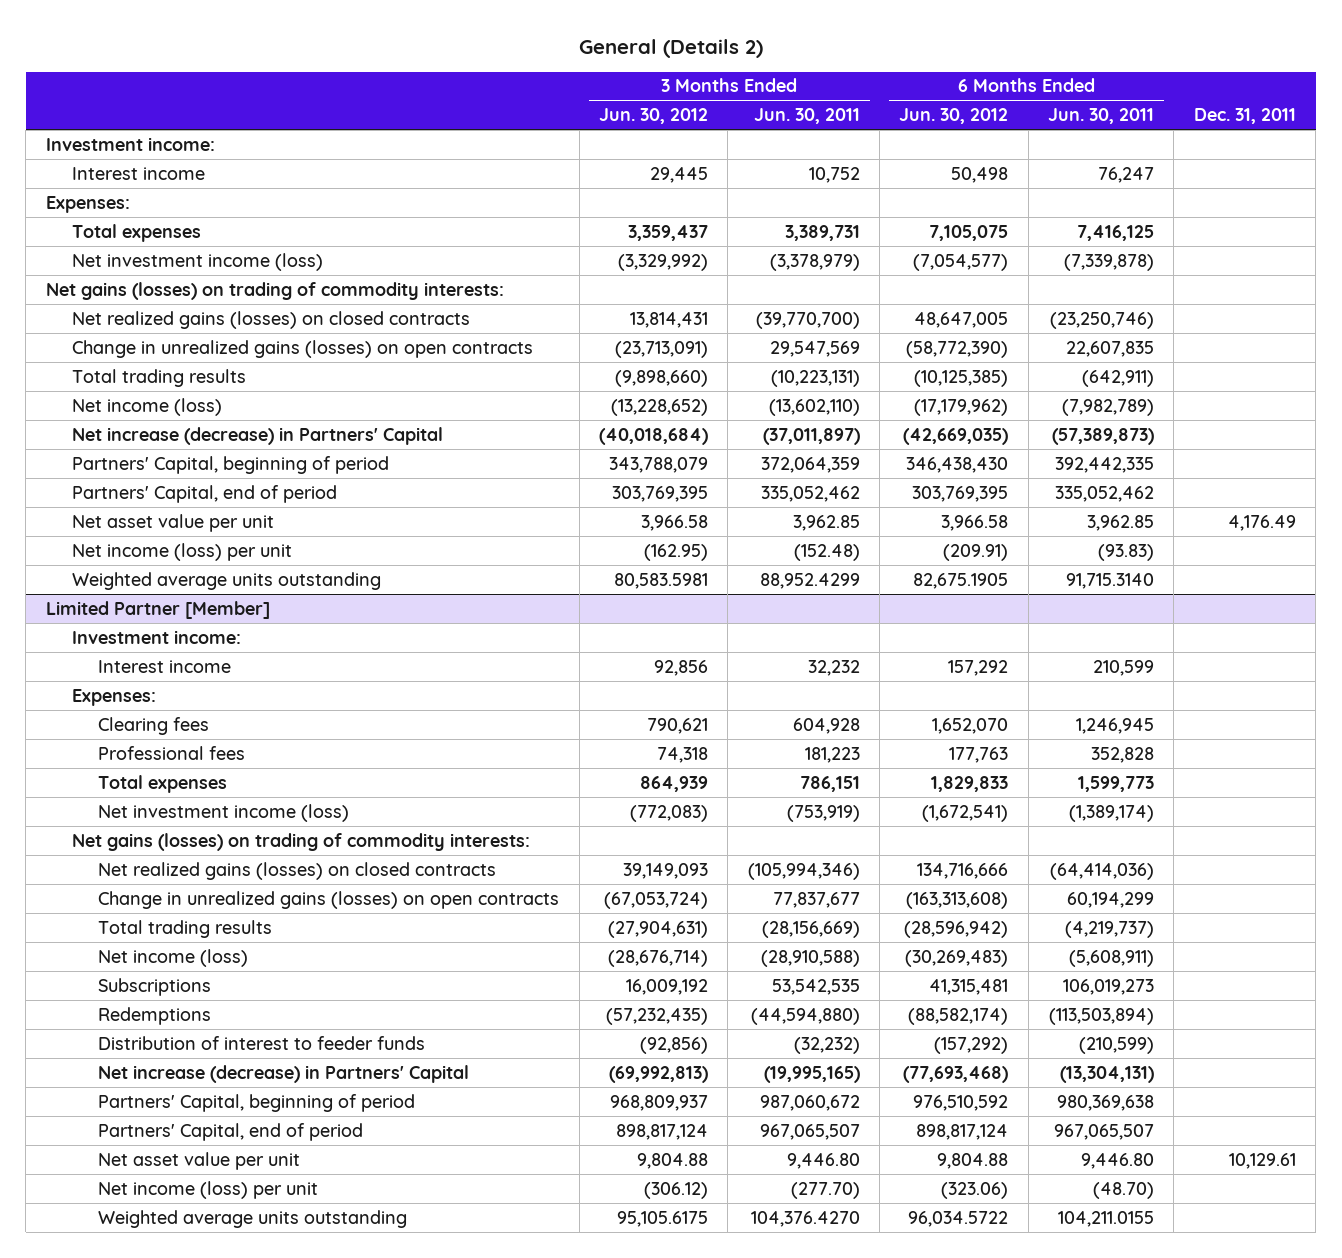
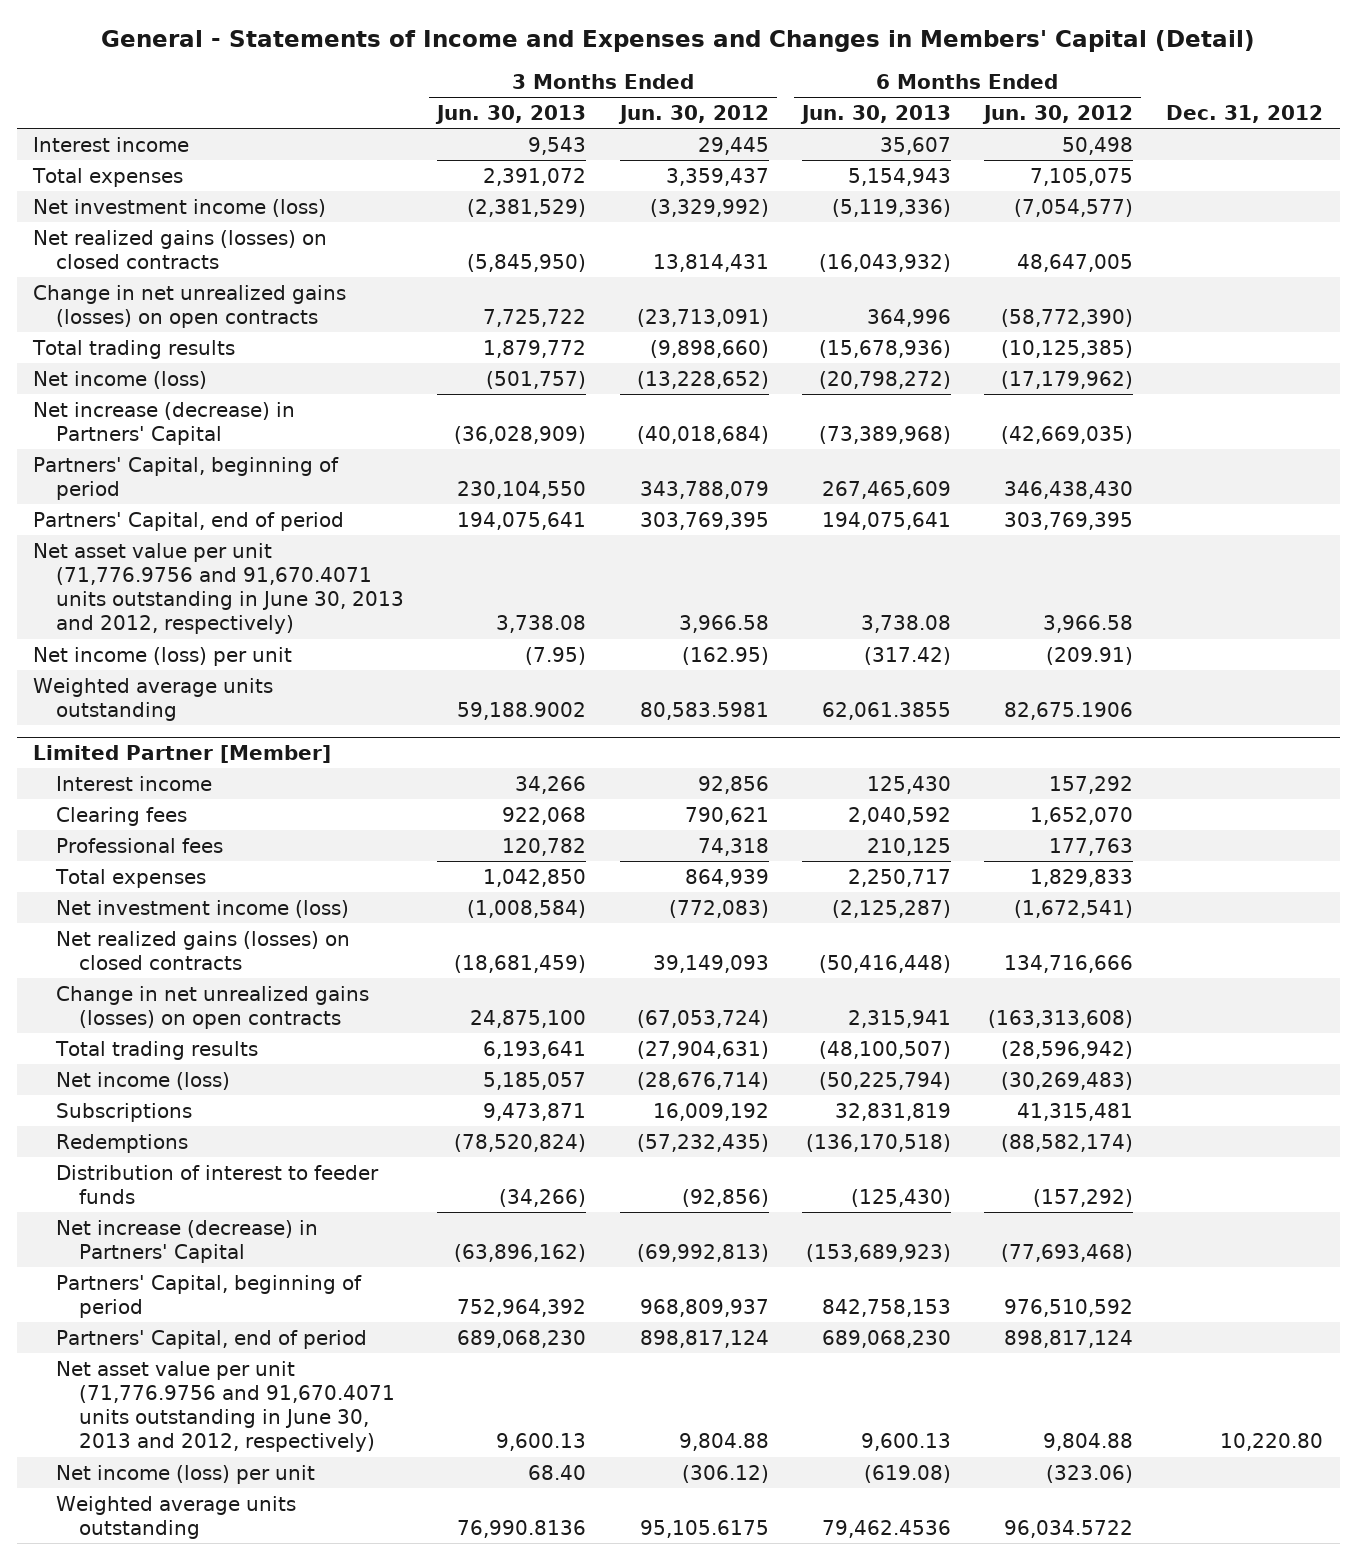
- General (Details 2)
+ General - Statements of Income and Expenses and Changes in Members' Capital (Detail)
- | 3 Months Ended Jun. 30, 2012 | 3 Months Ended Jun. 30, 2011 | 6 Months Ended Jun. 30, 2012 | 6 Months Ended Jun. 30, 2011 | Dec. 31, 2011
+ | 3 Months Ended Jun. 30, 2013 | 3 Months Ended Jun. 30, 2012 | 6 Months Ended Jun. 30, 2013 | 6 Months Ended Jun. 30, 2012 | Dec. 31, 2012
- Investment income:
- Expenses:
- Net gains (losses) on trading of commodity interests:
- Change in unrealized gains (losses) on open contracts | (23,713,091) | 29,547,569 | (58,772,390) | 22,607,835 |
+ Change in net unrealized gains (losses) on open contracts | 7,725,722 | (23,713,091) | 364,996 | (58,772,390) |
- Net asset value per unit | 3,966.58 | 3,962.85 | 3,966.58 | 3,962.85 | 4,176.49
+ Net asset value per unit (71,776.9756 and 91,670.4071 units outstanding in June 30, 2013 and 2012, respectively) | 3,738.08 | 3,966.58 | 3,738.08 | 3,966.58 |
- Weighted average units outstanding | 80,583.5981 | 88,952.4299 | 82,675.1905 | 91,715.3140 |
+ Weighted average units outstanding | 59,188.9002 | 80,583.5981 | 62,061.3855 | 82,675.1906 |
@ Limited Partner [Member]
- Investment income:
- Expenses:
- Net gains (losses) on trading of commodity interests:
- Change in unrealized gains (losses) on open contracts | (67,053,724) | 77,837,677 | (163,313,608) | 60,194,299 |
+ Change in net unrealized gains (losses) on open contracts | 24,875,100 | (67,053,724) | 2,315,941 | (163,313,608) |
- Net asset value per unit | 9,804.88 | 9,446.80 | 9,804.88 | 9,446.80 | 10,129.61
+ Net asset value per unit (71,776.9756 and 91,670.4071 units outstanding in June 30, 2013 and 2012, respectively) | 9,600.13 | 9,804.88 | 9,600.13 | 9,804.88 | 10,220.80

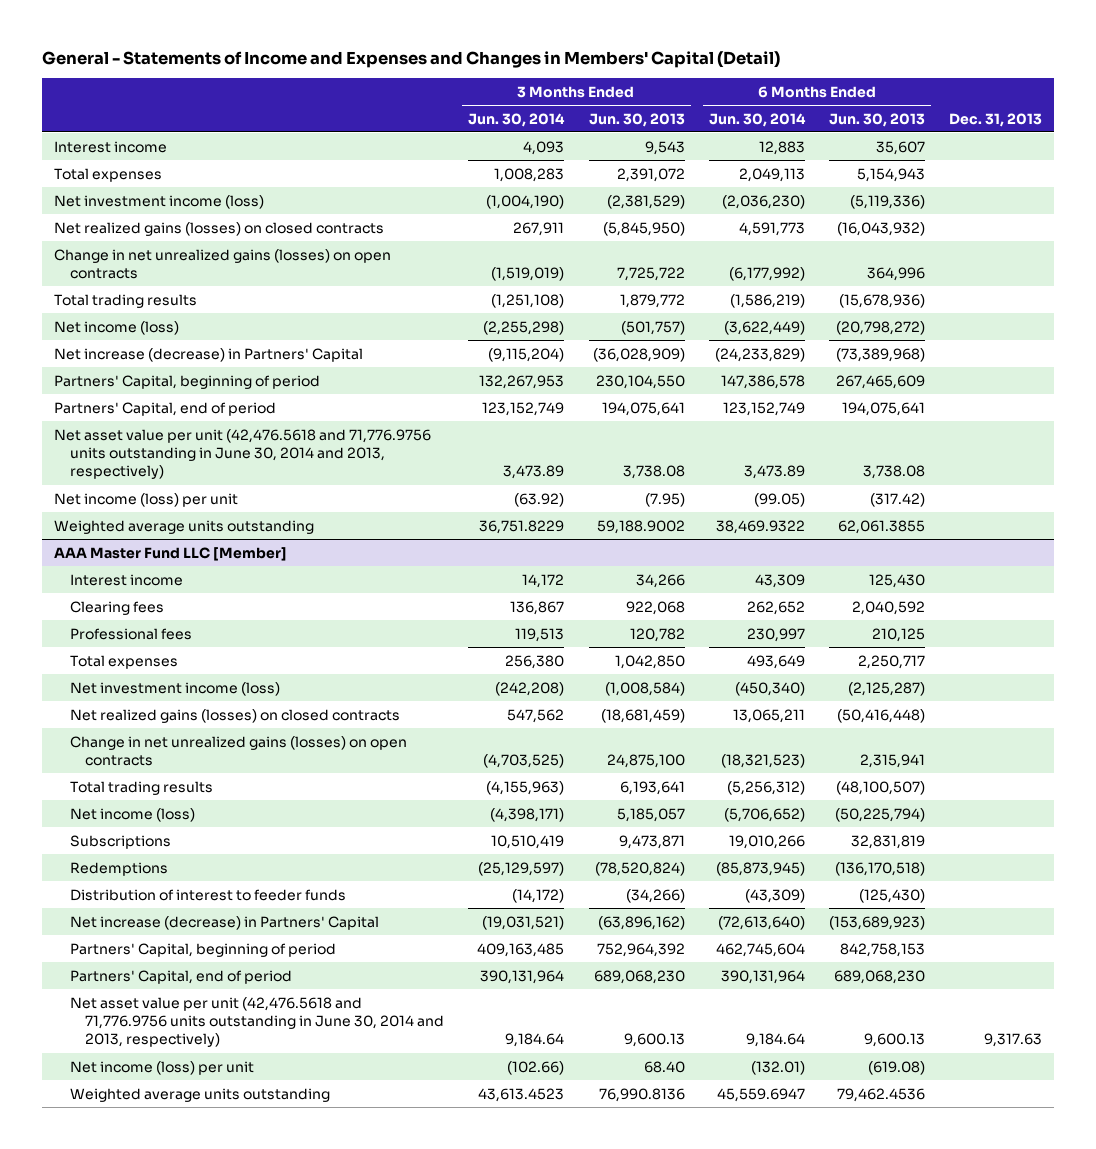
- | 3 Months Ended Jun. 30, 2013 | 3 Months Ended Jun. 30, 2012 | 6 Months Ended Jun. 30, 2013 | 6 Months Ended Jun. 30, 2012 | Dec. 31, 2012
+ | 3 Months Ended Jun. 30, 2014 | 3 Months Ended Jun. 30, 2013 | 6 Months Ended Jun. 30, 2014 | 6 Months Ended Jun. 30, 2013 | Dec. 31, 2013
- Net asset value per unit (71,776.9756 and 91,670.4071 units outstanding in June 30, 2013 and 2012, respectively) | 3,738.08 | 3,966.58 | 3,738.08 | 3,966.58 |
+ Net asset value per unit (42,476.5618 and 71,776.9756 units outstanding in June 30, 2014 and 2013, respectively) | 3,473.89 | 3,738.08 | 3,473.89 | 3,738.08 |
- Limited Partner [Member]
+ AAA Master Fund LLC [Member]
- Net asset value per unit (71,776.9756 and 91,670.4071 units outstanding in June 30, 2013 and 2012, respectively) | 9,600.13 | 9,804.88 | 9,600.13 | 9,804.88 | 10,220.80
+ Net asset value per unit (42,476.5618 and 71,776.9756 units outstanding in June 30, 2014 and 2013, respectively) | 9,184.64 | 9,600.13 | 9,184.64 | 9,600.13 | 9,317.63

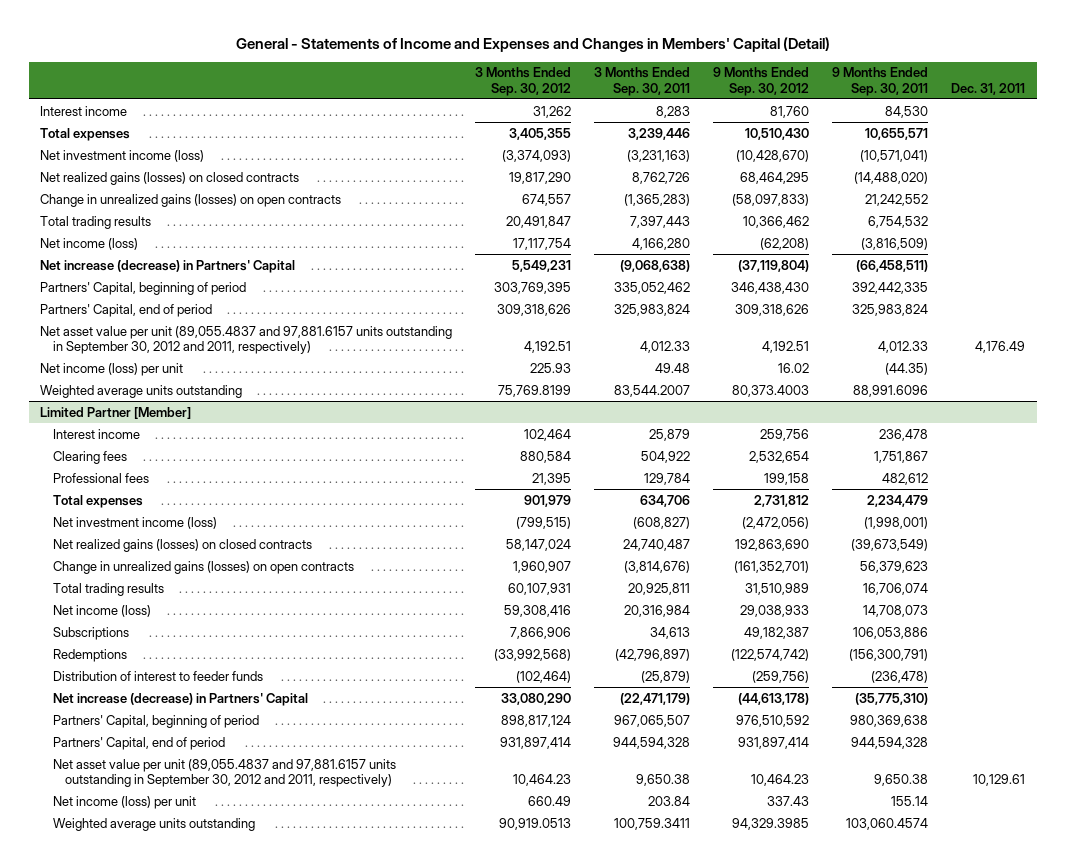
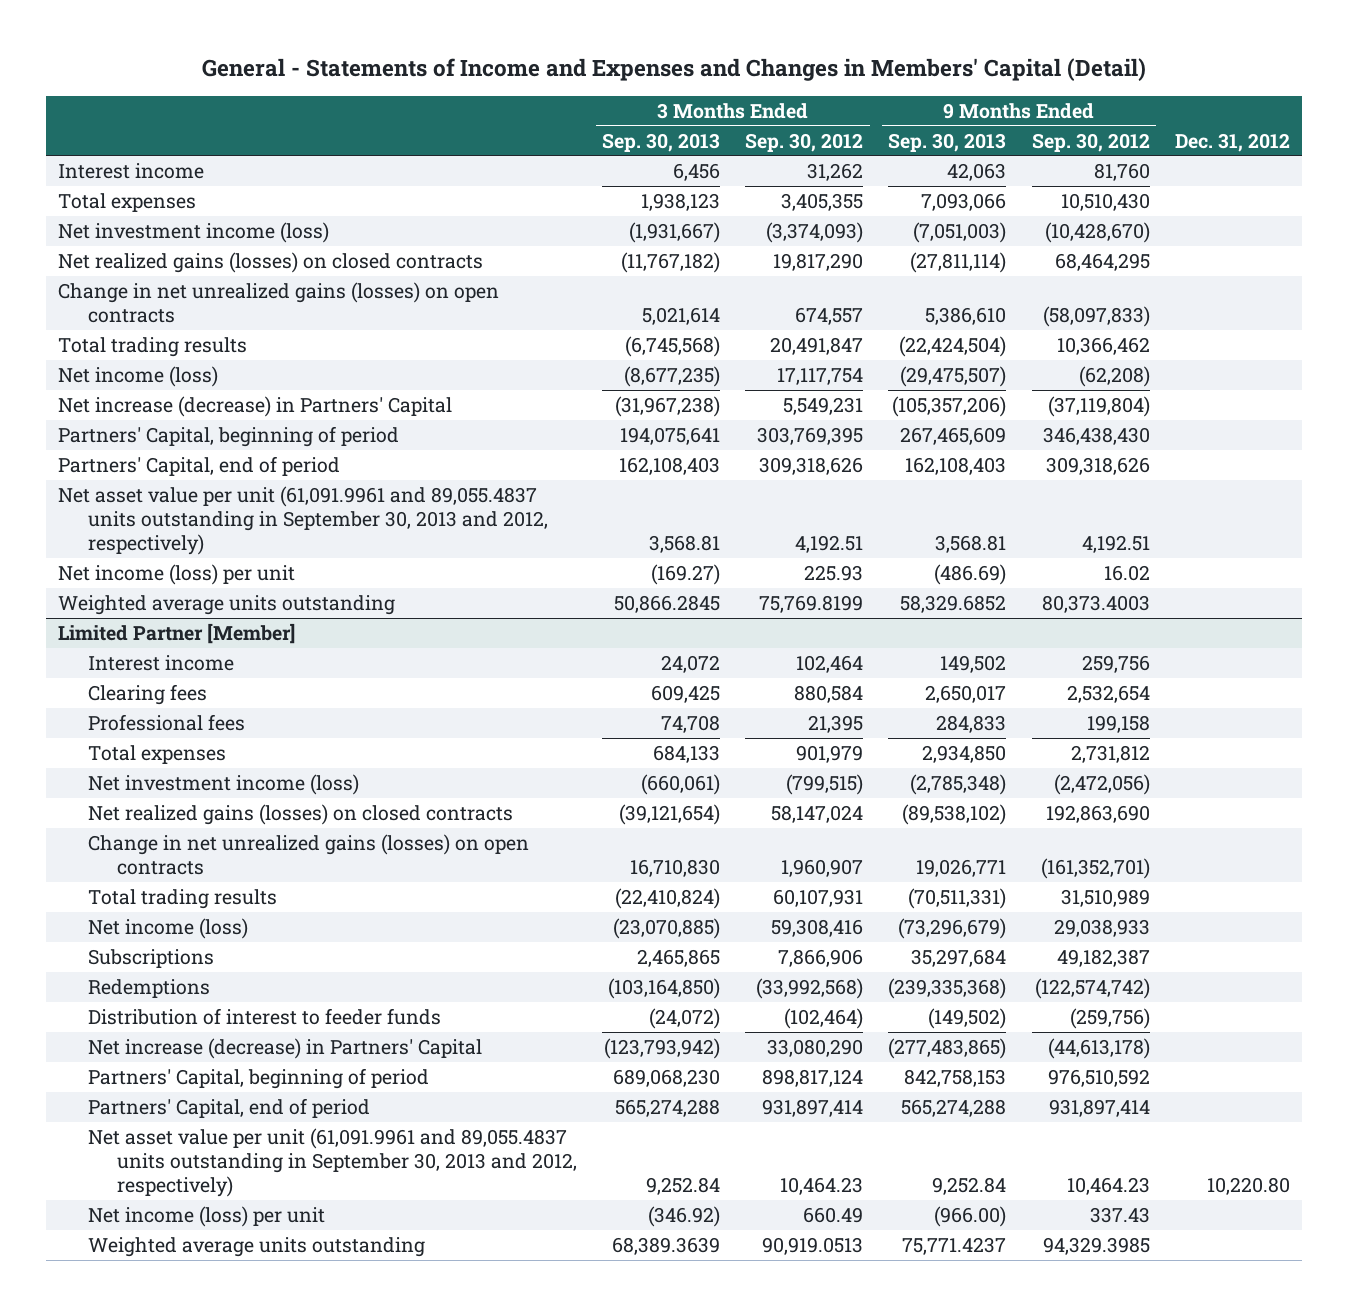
- | 3 Months Ended Sep. 30, 2012 | 3 Months Ended Sep. 30, 2011 | 9 Months Ended Sep. 30, 2012 | 9 Months Ended Sep. 30, 2011 | Dec. 31, 2011
+ | 3 Months Ended Sep. 30, 2013 | 3 Months Ended Sep. 30, 2012 | 9 Months Ended Sep. 30, 2013 | 9 Months Ended Sep. 30, 2012 | Dec. 31, 2012
- Change in unrealized gains (losses) on open contracts | 674,557 | (1,365,283) | (58,097,833) | 21,242,552 |
+ Change in net unrealized gains (losses) on open contracts | 5,021,614 | 674,557 | 5,386,610 | (58,097,833) |
- Net asset value per unit (89,055.4837 and 97,881.6157 units outstanding in September 30, 2012 and 2011, respectively) | 4,192.51 | 4,012.33 | 4,192.51 | 4,012.33 | 4,176.49
+ Net asset value per unit (61,091.9961 and 89,055.4837 units outstanding in September 30, 2013 and 2012, respectively) | 3,568.81 | 4,192.51 | 3,568.81 | 4,192.51 |
@ Limited Partner [Member]
- Change in unrealized gains (losses) on open contracts | 1,960,907 | (3,814,676) | (161,352,701) | 56,379,623 |
+ Change in net unrealized gains (losses) on open contracts | 16,710,830 | 1,960,907 | 19,026,771 | (161,352,701) |
- Net asset value per unit (89,055.4837 and 97,881.6157 units outstanding in September 30, 2012 and 2011, respectively) | 10,464.23 | 9,650.38 | 10,464.23 | 9,650.38 | 10,129.61
+ Net asset value per unit (61,091.9961 and 89,055.4837 units outstanding in September 30, 2013 and 2012, respectively) | 9,252.84 | 10,464.23 | 9,252.84 | 10,464.23 | 10,220.80

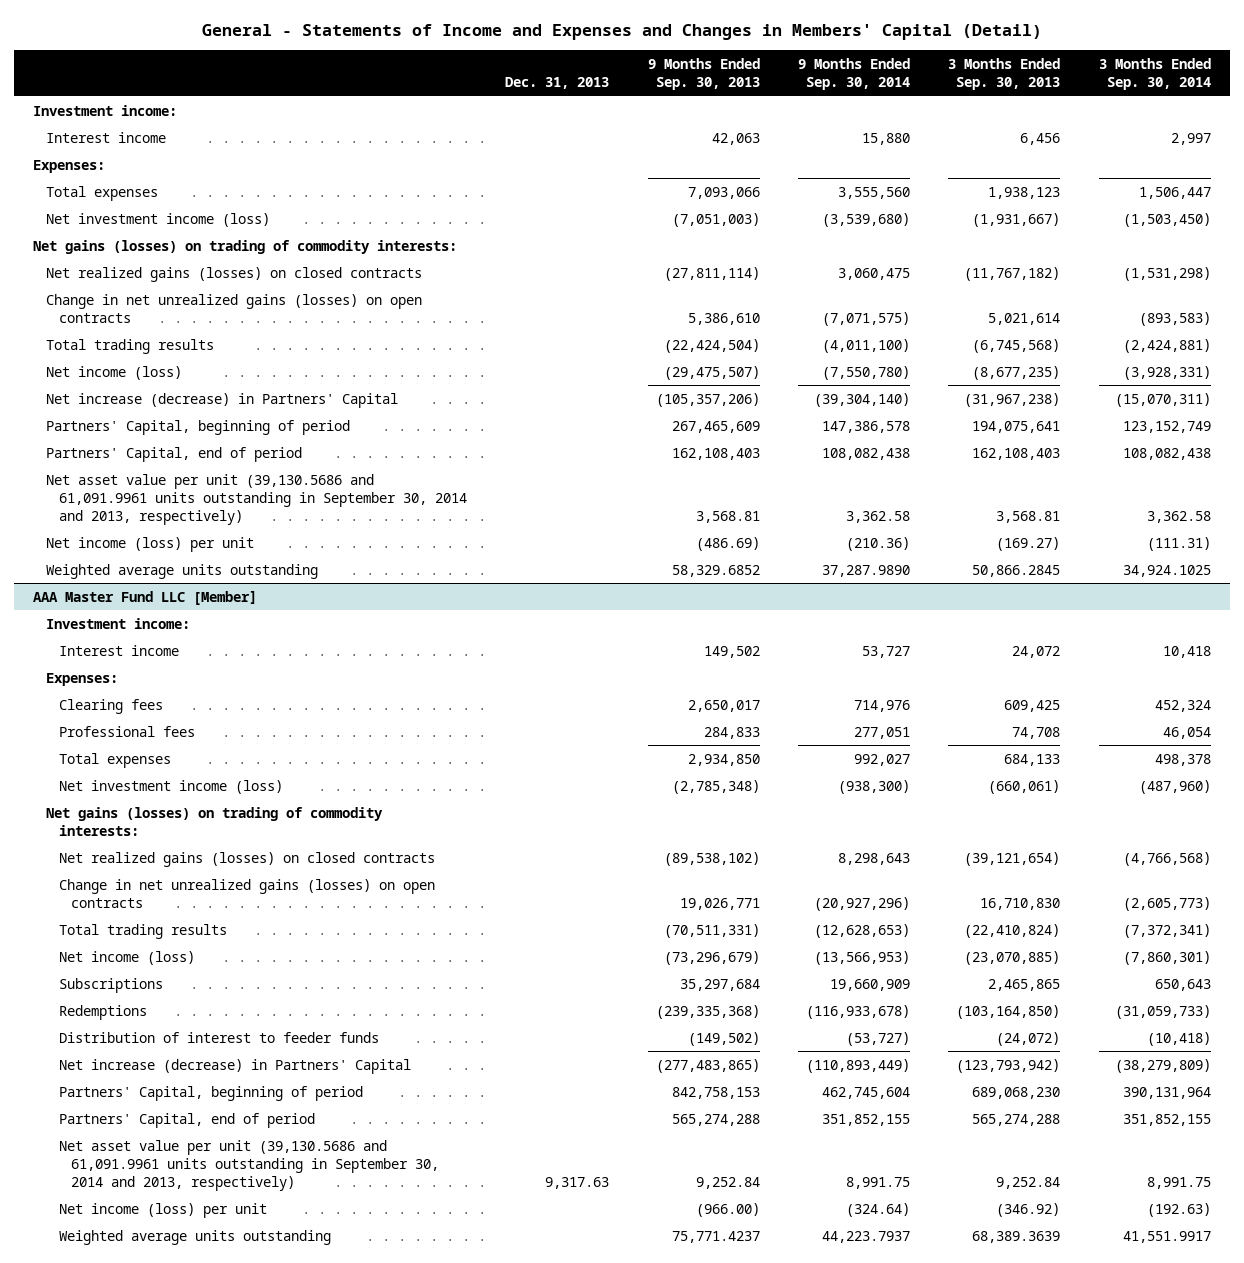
- | 3 Months Ended Sep. 30, 2013 | 3 Months Ended Sep. 30, 2012 | 9 Months Ended Sep. 30, 2013 | 9 Months Ended Sep. 30, 2012 | Dec. 31, 2012
+ | Dec. 31, 2013 | 9 Months Ended Sep. 30, 2013 | 9 Months Ended Sep. 30, 2014 | 3 Months Ended Sep. 30, 2013 | 3 Months Ended Sep. 30, 2014
+ Investment income:
+ Expenses:
+ Net gains (losses) on trading of commodity interests:
- Net asset value per unit (61,091.9961 and 89,055.4837 units outstanding in September 30, 2013 and 2012, respectively) | 3,568.81 | 4,192.51 | 3,568.81 | 4,192.51 |
+ Net asset value per unit (39,130.5686 and 61,091.9961 units outstanding in September 30, 2014 and 2013, respectively) | | 3,568.81 | 3,362.58 | 3,568.81 | 3,362.58
- Limited Partner [Member]
+ AAA Master Fund LLC [Member]
+ Investment income:
+ Expenses:
+ Net gains (losses) on trading of commodity interests:
- Net asset value per unit (61,091.9961 and 89,055.4837 units outstanding in September 30, 2013 and 2012, respectively) | 9,252.84 | 10,464.23 | 9,252.84 | 10,464.23 | 10,220.80
+ Net asset value per unit (39,130.5686 and 61,091.9961 units outstanding in September 30, 2014 and 2013, respectively) | 9,317.63 | 9,252.84 | 8,991.75 | 9,252.84 | 8,991.75

